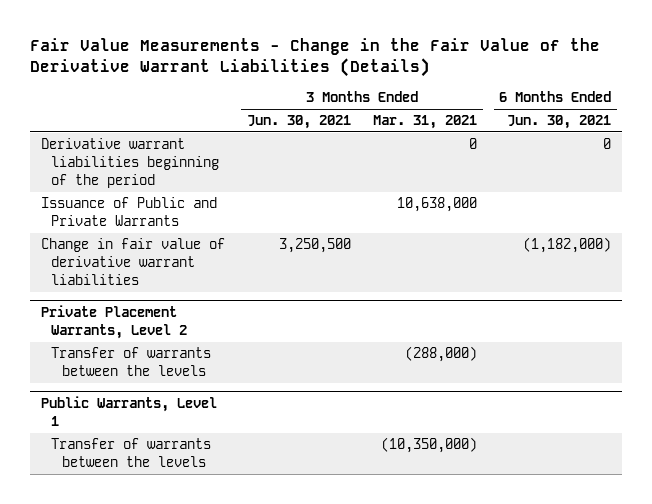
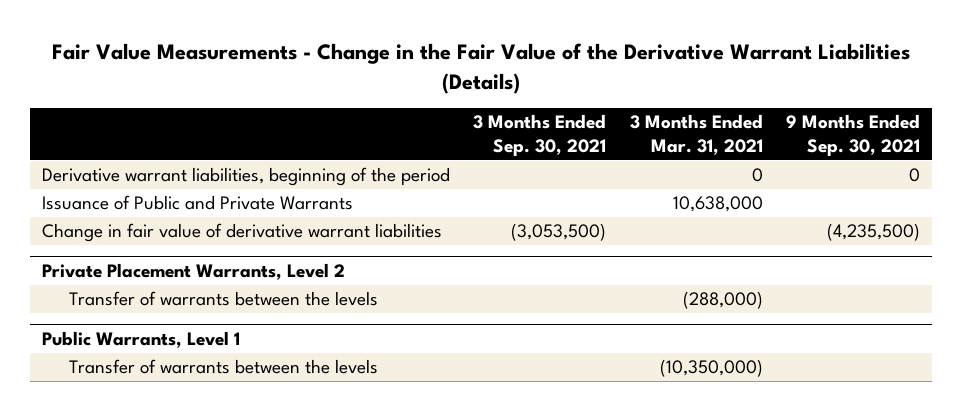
- | 3 Months Ended Jun. 30, 2021 | 3 Months Ended Mar. 31, 2021 | 6 Months Ended Jun. 30, 2021
+ | 3 Months Ended Sep. 30, 2021 | 3 Months Ended Mar. 31, 2021 | 9 Months Ended Sep. 30, 2021
- Derivative warrant liabilities beginning of the period | | 0 | 0
+ Derivative warrant liabilities, beginning of the period | | 0 | 0

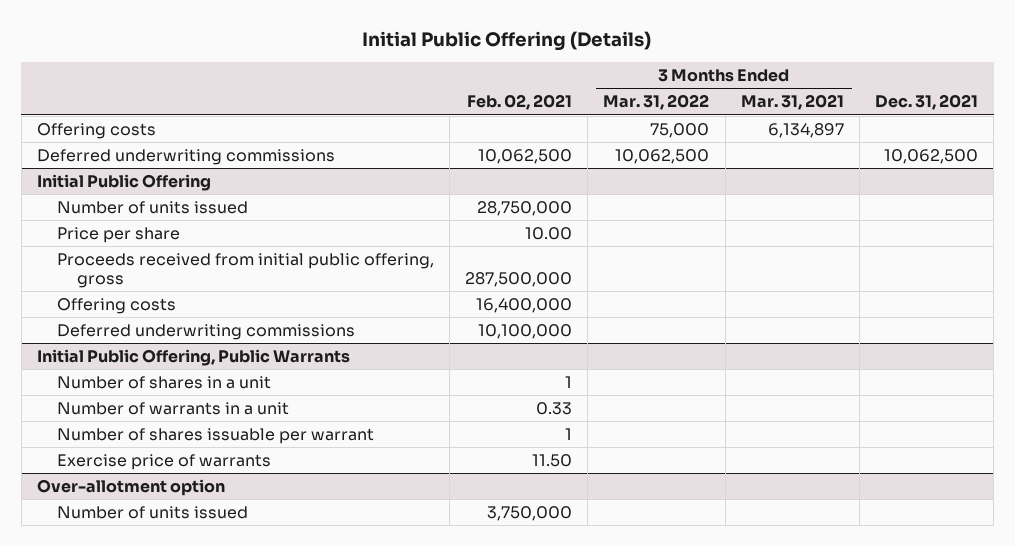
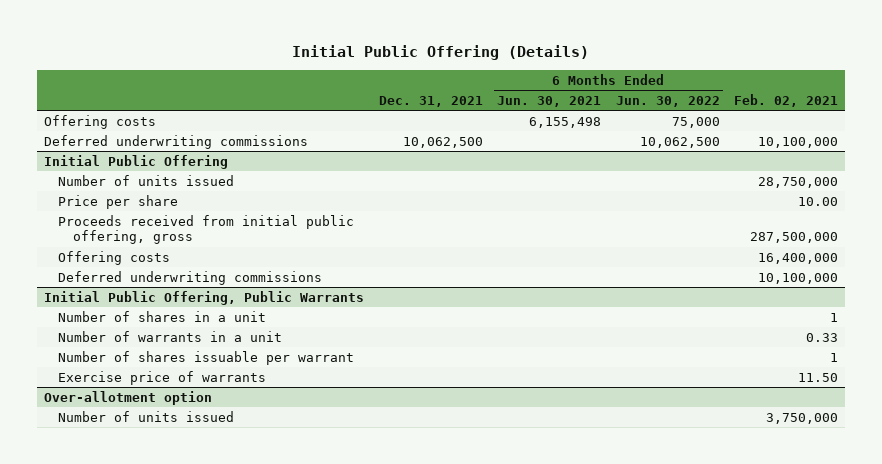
- | Feb. 02, 2021 | 3 Months Ended Mar. 31, 2022 | 3 Months Ended Mar. 31, 2021 | Dec. 31, 2021
+ | Dec. 31, 2021 | 6 Months Ended Jun. 30, 2021 | 6 Months Ended Jun. 30, 2022 | Feb. 02, 2021
- Deferred underwriting commissions | 10,062,500 | 10,062,500 | | 10,062,500
+ Deferred underwriting commissions | 10,062,500 | | 10,062,500 | 10,100,000

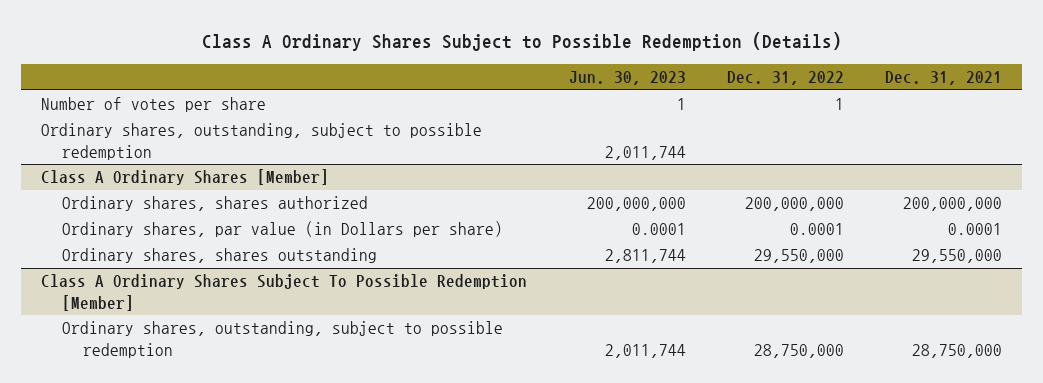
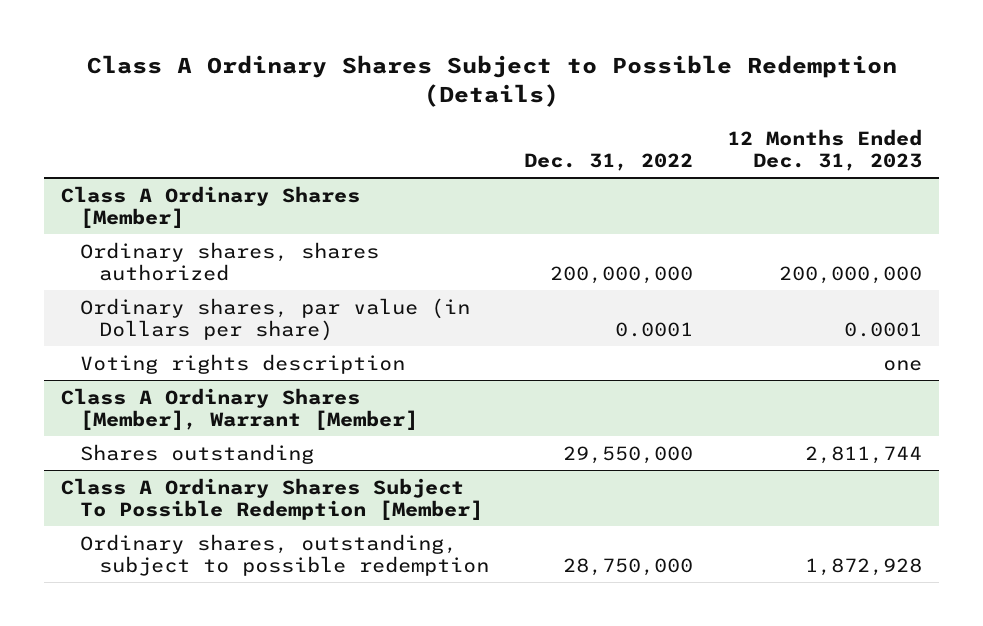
- | Jun. 30, 2023 | Dec. 31, 2022 | Dec. 31, 2021
+ | Dec. 31, 2022 | 12 Months Ended Dec. 31, 2023
- Number of votes per share | 1 | 1 |
- Ordinary shares, outstanding, subject to possible redemption | 2,011,744 | |
@ Class A Ordinary Shares [Member]
- Ordinary shares, shares outstanding | 2,811,744 | 29,550,000 | 29,550,000
+ Voting rights description | | one
+ Class A Ordinary Shares [Member], Warrant [Member]
+ Shares outstanding | 29,550,000 | 2,811,744

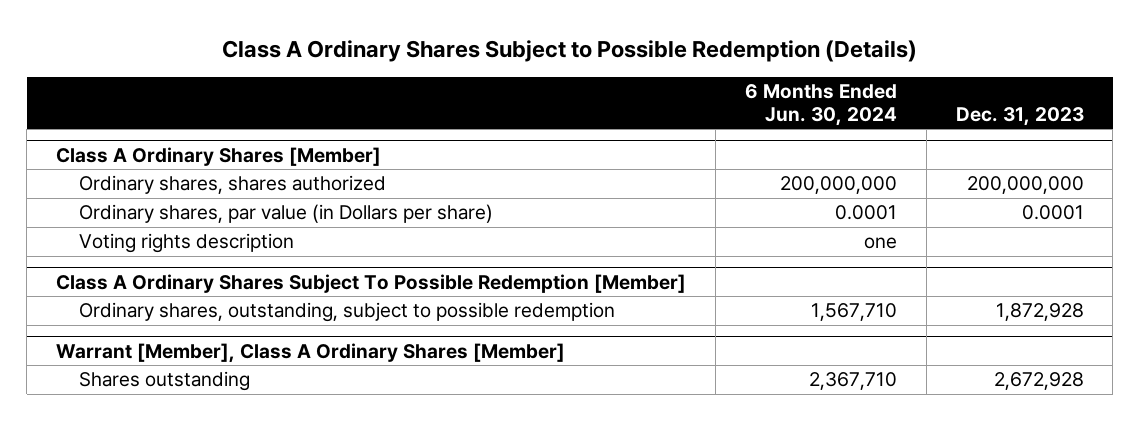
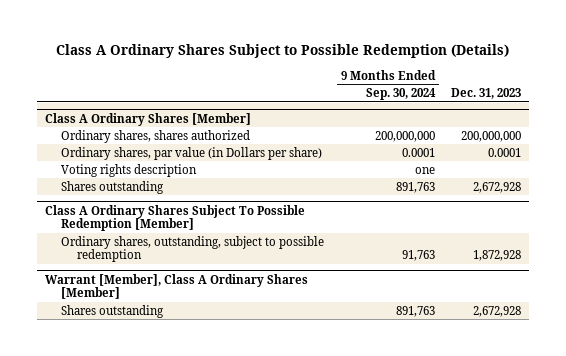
- | 6 Months Ended Jun. 30, 2024 | Dec. 31, 2023
+ | 9 Months Ended Sep. 30, 2024 | Dec. 31, 2023
@ Class A Ordinary Shares [Member]
+ Shares outstanding | 891,763 | 2,672,928

